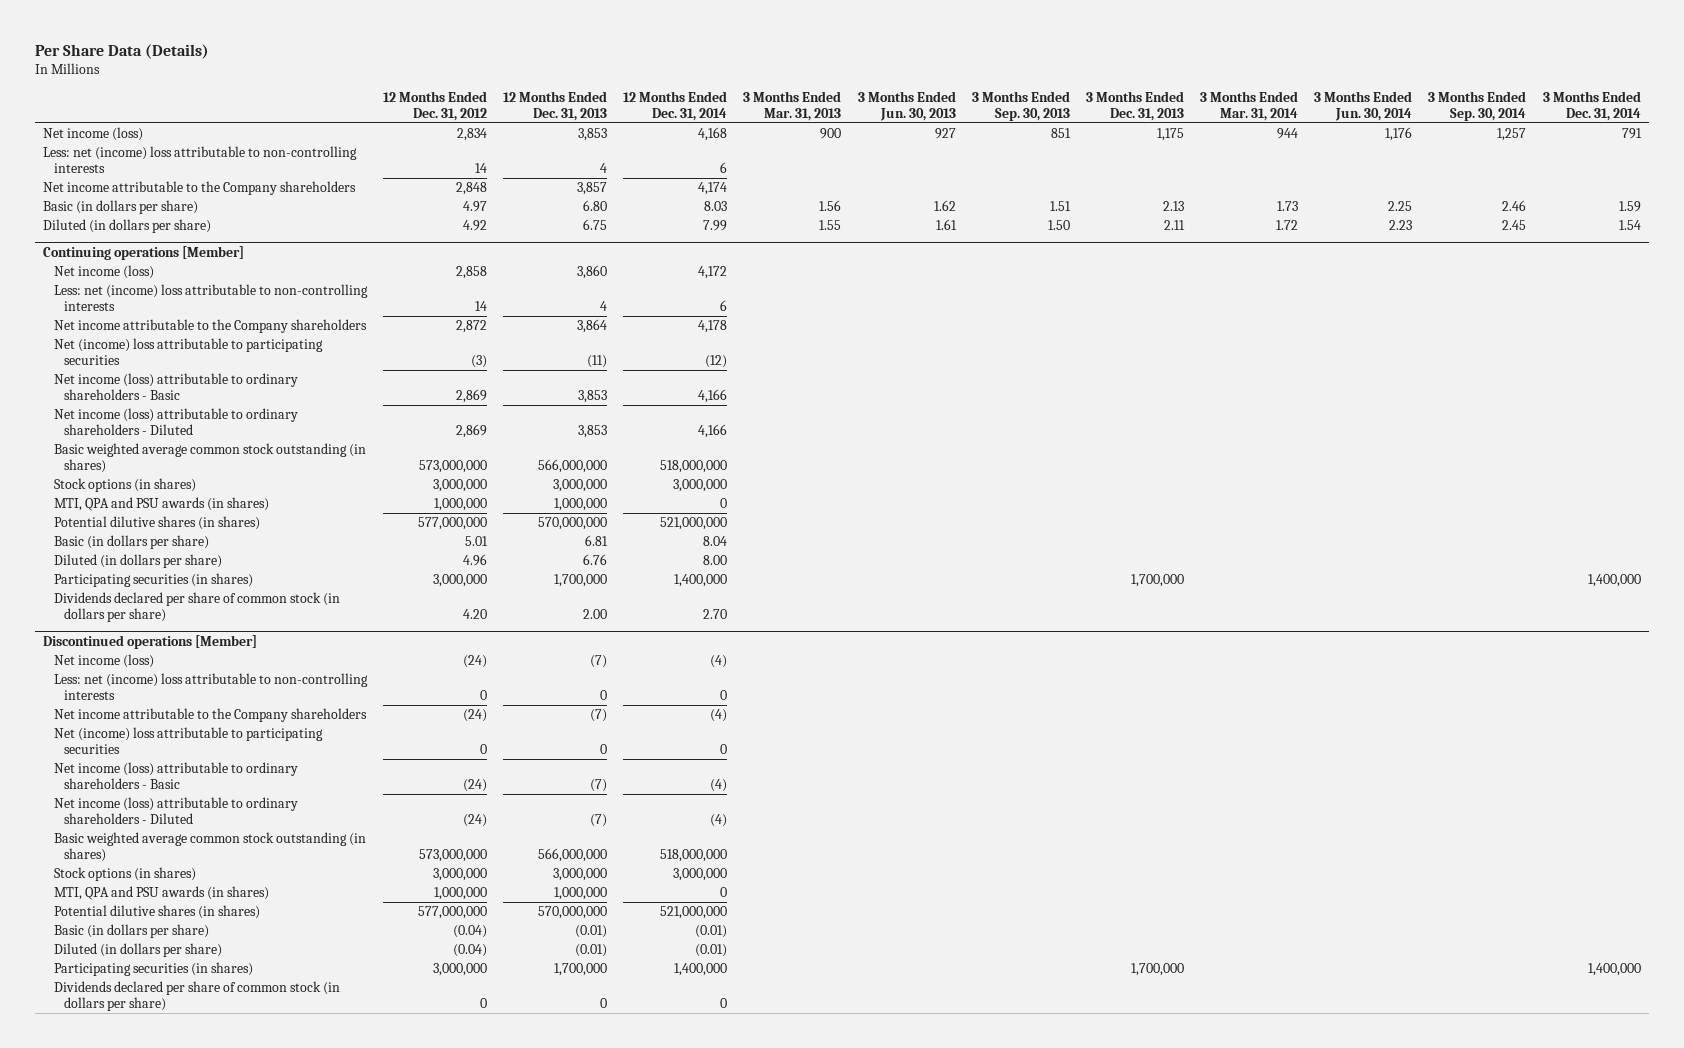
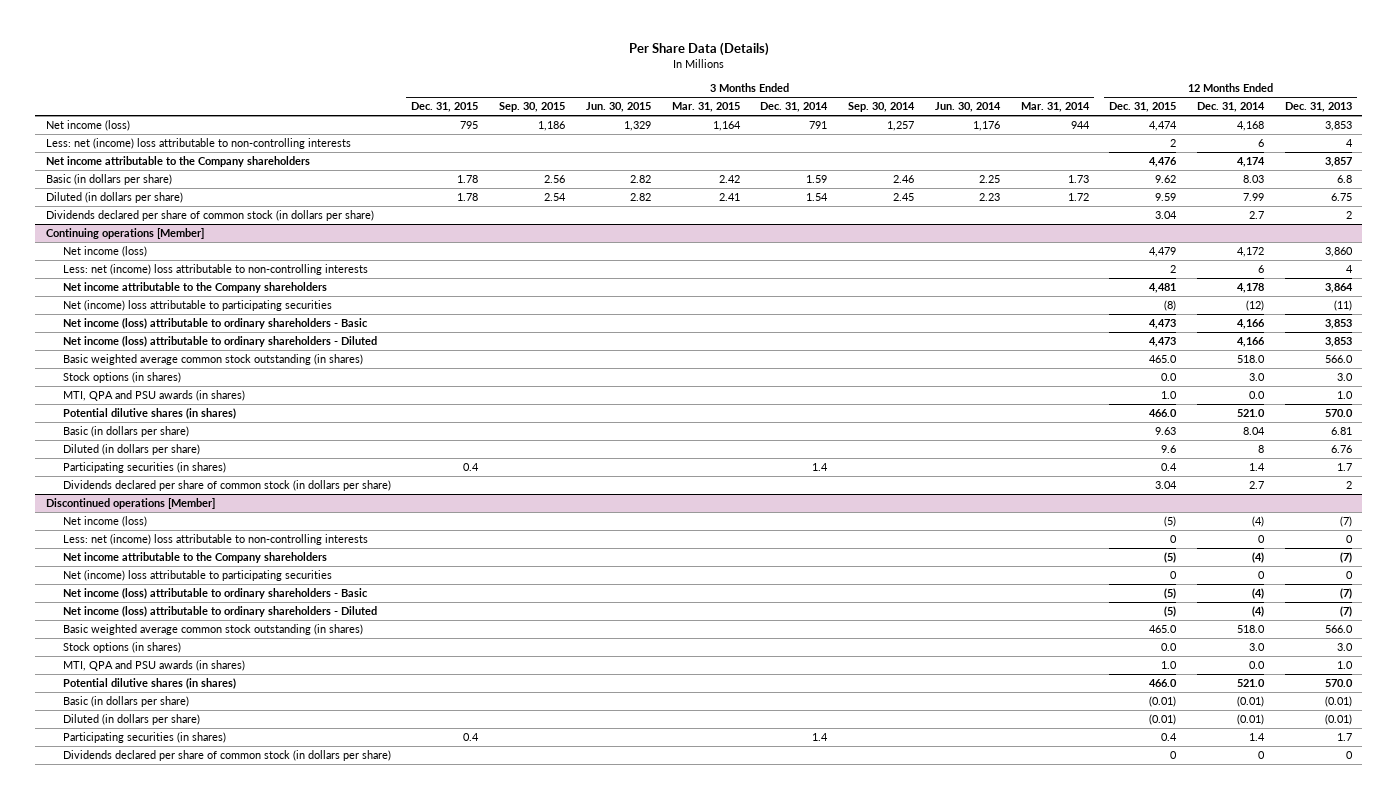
- | 12 Months Ended Dec. 31, 2012 | 12 Months Ended Dec. 31, 2013 | 12 Months Ended Dec. 31, 2014 | 3 Months Ended Mar. 31, 2013 | 3 Months Ended Jun. 30, 2013 | 3 Months Ended Sep. 30, 2013 | 3 Months Ended Dec. 31, 2013 | 3 Months Ended Mar. 31, 2014 | 3 Months Ended Jun. 30, 2014 | 3 Months Ended Sep. 30, 2014 | 3 Months Ended Dec. 31, 2014
+ | 3 Months Ended Dec. 31, 2015 | 3 Months Ended Sep. 30, 2015 | 3 Months Ended Jun. 30, 2015 | 3 Months Ended Mar. 31, 2015 | 3 Months Ended Dec. 31, 2014 | 3 Months Ended Sep. 30, 2014 | 3 Months Ended Jun. 30, 2014 | 3 Months Ended Mar. 31, 2014 | 12 Months Ended Dec. 31, 2015 | 12 Months Ended Dec. 31, 2014 | 12 Months Ended Dec. 31, 2013
- Basic (in dollars per share) | 4.97 | 6.80 | 8.03 | 1.56 | 1.62 | 1.51 | 2.13 | 1.73 | 2.25 | 2.46 | 1.59
+ Basic (in dollars per share) | 1.78 | 2.56 | 2.82 | 2.42 | 1.59 | 2.46 | 2.25 | 1.73 | 9.62 | 8.03 | 6.8
+ Dividends declared per share of common stock (in dollars per share) | | | | | | | | | 3.04 | 2.7 | 2
@ Continuing operations [Member]
- Basic weighted average common stock outstanding (in shares) | 573,000,000 | 566,000,000 | 518,000,000 | | | | | | | |
- Stock options (in shares) | 3,000,000 | 3,000,000 | 3,000,000 | | | | | | | |
- MTI, QPA and PSU awards (in shares) | 1,000,000 | 1,000,000 | 0 | | | | | | | |
- Potential dilutive shares (in shares) | 577,000,000 | 570,000,000 | 521,000,000 | | | | | | | |
+ Basic weighted average common stock outstanding (in shares) | | | | | | | | | 465.0 | 518.0 | 566.0
+ Stock options (in shares) | | | | | | | | | 0.0 | 3.0 | 3.0
+ MTI, QPA and PSU awards (in shares) | | | | | | | | | 1.0 | 0.0 | 1.0
+ Potential dilutive shares (in shares) | | | | | | | | | 466.0 | 521.0 | 570.0
- Diluted (in dollars per share) | 4.96 | 6.76 | 8.00 | | | | | | | |
- Participating securities (in shares) | 3,000,000 | 1,700,000 | 1,400,000 | | | | 1,700,000 | | | | 1,400,000
- Dividends declared per share of common stock (in dollars per share) | 4.20 | 2.00 | 2.70 | | | | | | | |
+ Diluted (in dollars per share) | | | | | | | | | 9.6 | 8 | 6.76
+ Participating securities (in shares) | 0.4 | | | | 1.4 | | | | 0.4 | 1.4 | 1.7
+ Dividends declared per share of common stock (in dollars per share) | | | | | | | | | 3.04 | 2.7 | 2
@ Discontinued operations [Member]
- Basic weighted average common stock outstanding (in shares) | 573,000,000 | 566,000,000 | 518,000,000 | | | | | | | |
- Stock options (in shares) | 3,000,000 | 3,000,000 | 3,000,000 | | | | | | | |
- MTI, QPA and PSU awards (in shares) | 1,000,000 | 1,000,000 | 0 | | | | | | | |
- Potential dilutive shares (in shares) | 577,000,000 | 570,000,000 | 521,000,000 | | | | | | | |
+ Basic weighted average common stock outstanding (in shares) | | | | | | | | | 465.0 | 518.0 | 566.0
+ Stock options (in shares) | | | | | | | | | 0.0 | 3.0 | 3.0
+ MTI, QPA and PSU awards (in shares) | | | | | | | | | 1.0 | 0.0 | 1.0
+ Potential dilutive shares (in shares) | | | | | | | | | 466.0 | 521.0 | 570.0
- Participating securities (in shares) | 3,000,000 | 1,700,000 | 1,400,000 | | | | 1,700,000 | | | | 1,400,000
+ Participating securities (in shares) | 0.4 | | | | 1.4 | | | | 0.4 | 1.4 | 1.7

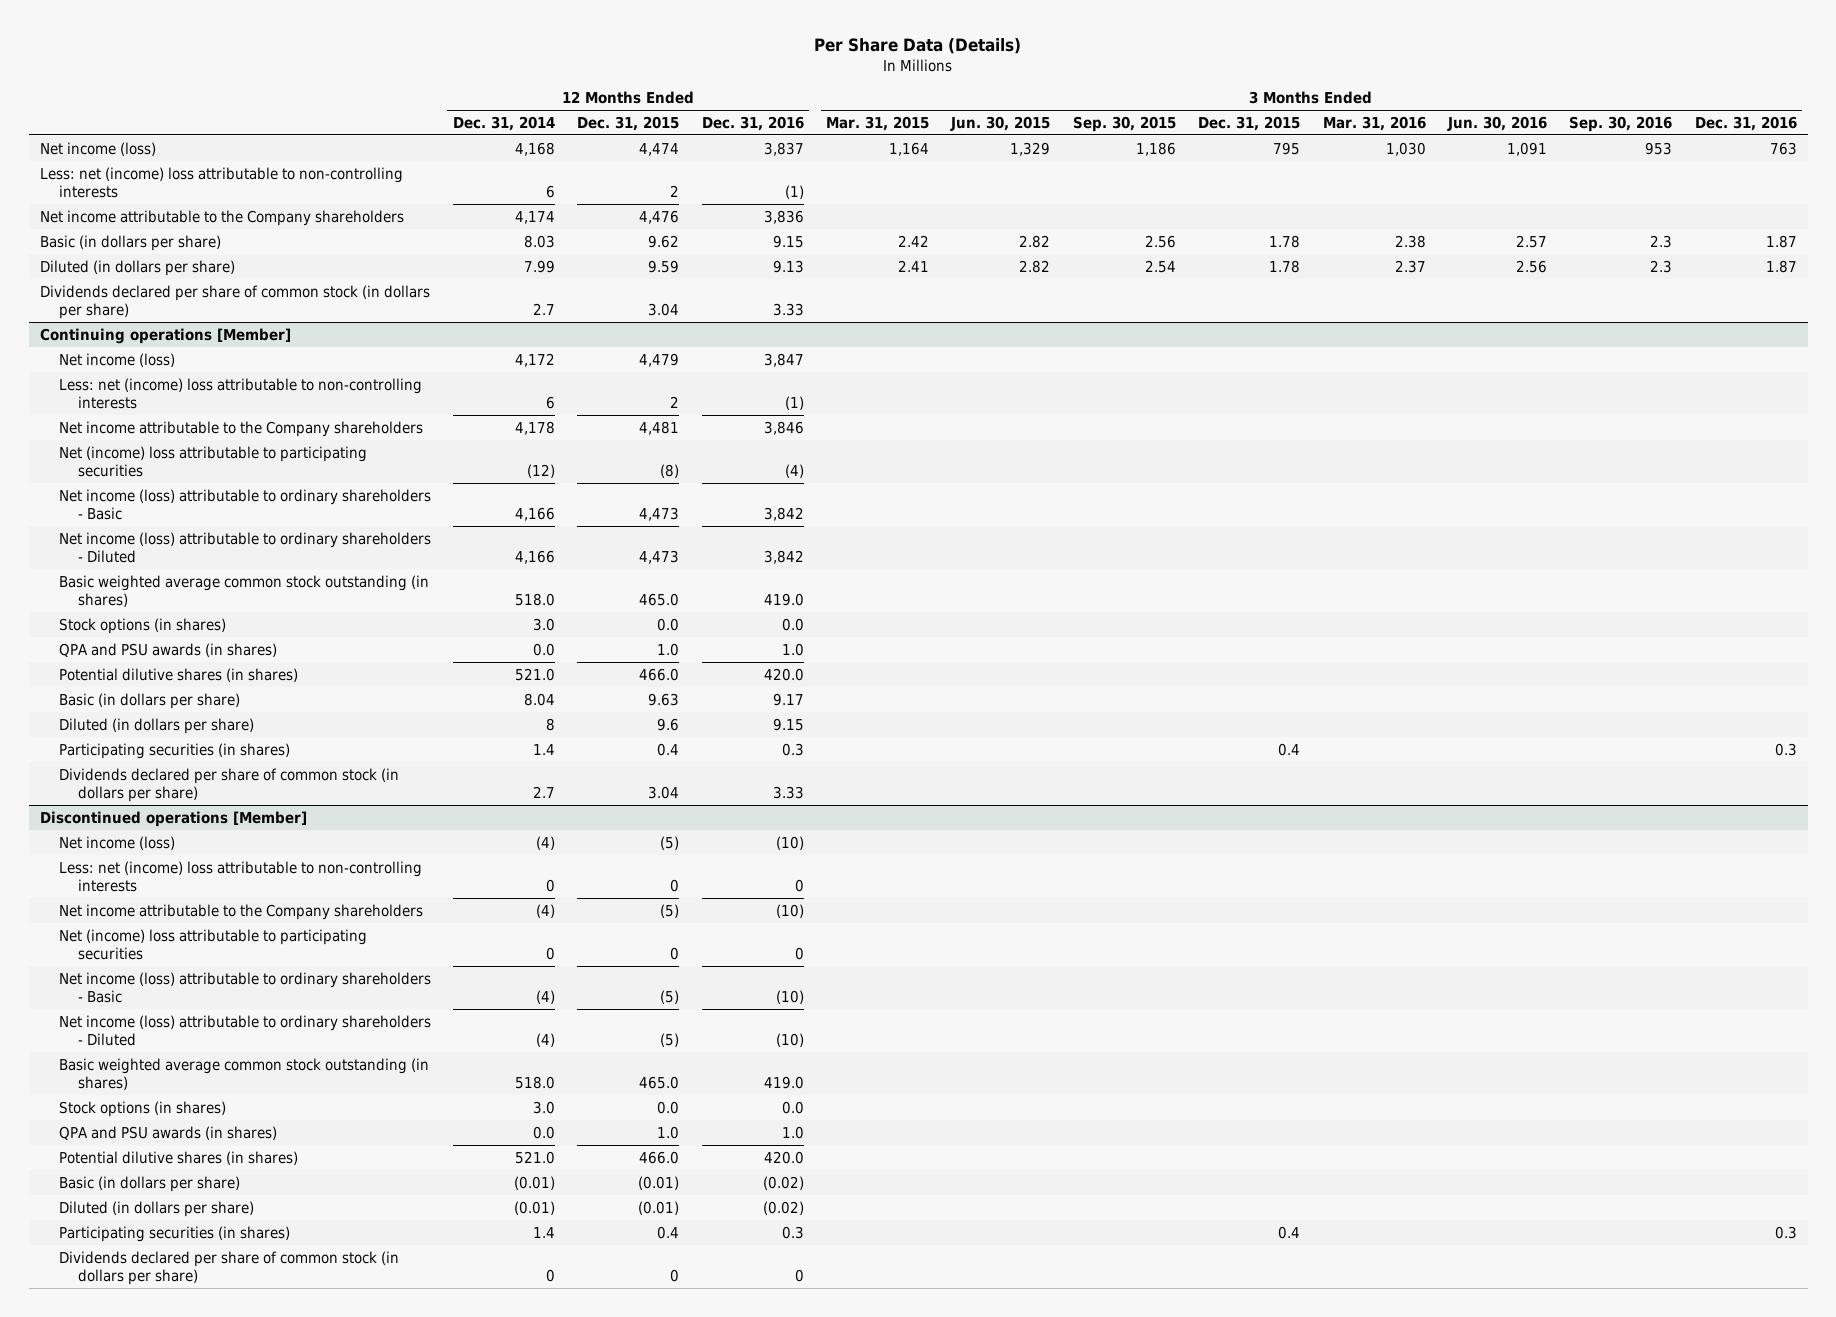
- | 3 Months Ended Dec. 31, 2015 | 3 Months Ended Sep. 30, 2015 | 3 Months Ended Jun. 30, 2015 | 3 Months Ended Mar. 31, 2015 | 3 Months Ended Dec. 31, 2014 | 3 Months Ended Sep. 30, 2014 | 3 Months Ended Jun. 30, 2014 | 3 Months Ended Mar. 31, 2014 | 12 Months Ended Dec. 31, 2015 | 12 Months Ended Dec. 31, 2014 | 12 Months Ended Dec. 31, 2013
+ | 12 Months Ended Dec. 31, 2014 | 12 Months Ended Dec. 31, 2015 | 12 Months Ended Dec. 31, 2016 | 3 Months Ended Mar. 31, 2015 | 3 Months Ended Jun. 30, 2015 | 3 Months Ended Sep. 30, 2015 | 3 Months Ended Dec. 31, 2015 | 3 Months Ended Mar. 31, 2016 | 3 Months Ended Jun. 30, 2016 | 3 Months Ended Sep. 30, 2016 | 3 Months Ended Dec. 31, 2016
@ Continuing operations [Member]
- MTI, QPA and PSU awards (in shares) | | | | | | | | | 1.0 | 0.0 | 1.0
+ QPA and PSU awards (in shares) | 0.0 | 1.0 | 1.0 | | | | | | | |
@ Discontinued operations [Member]
- MTI, QPA and PSU awards (in shares) | | | | | | | | | 1.0 | 0.0 | 1.0
+ QPA and PSU awards (in shares) | 0.0 | 1.0 | 1.0 | | | | | | | |

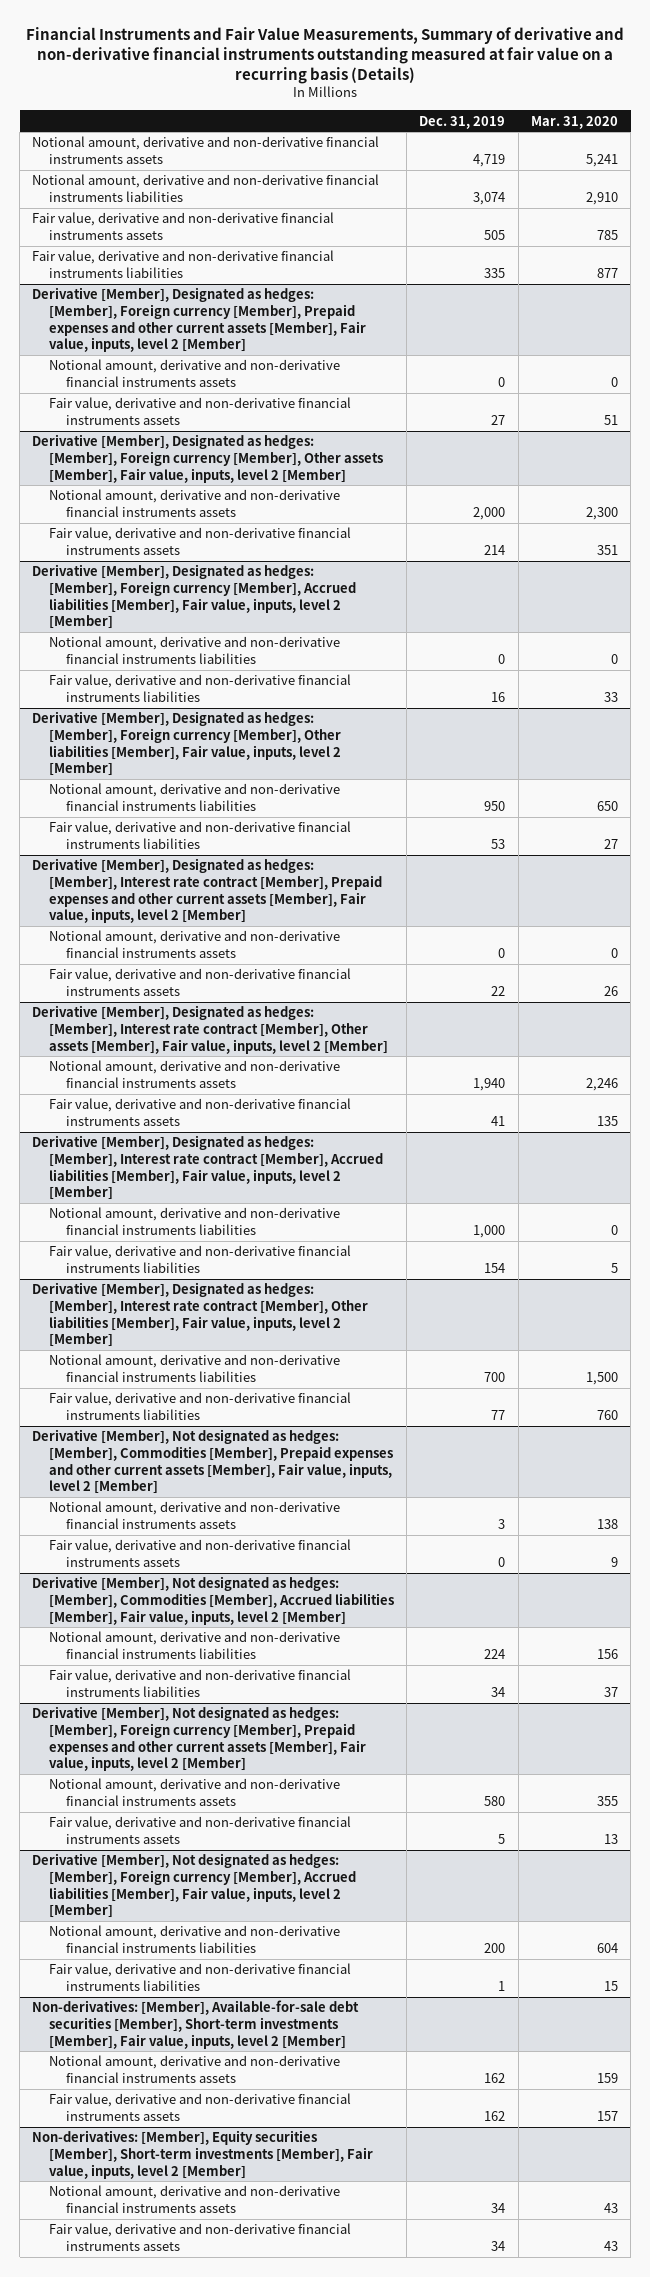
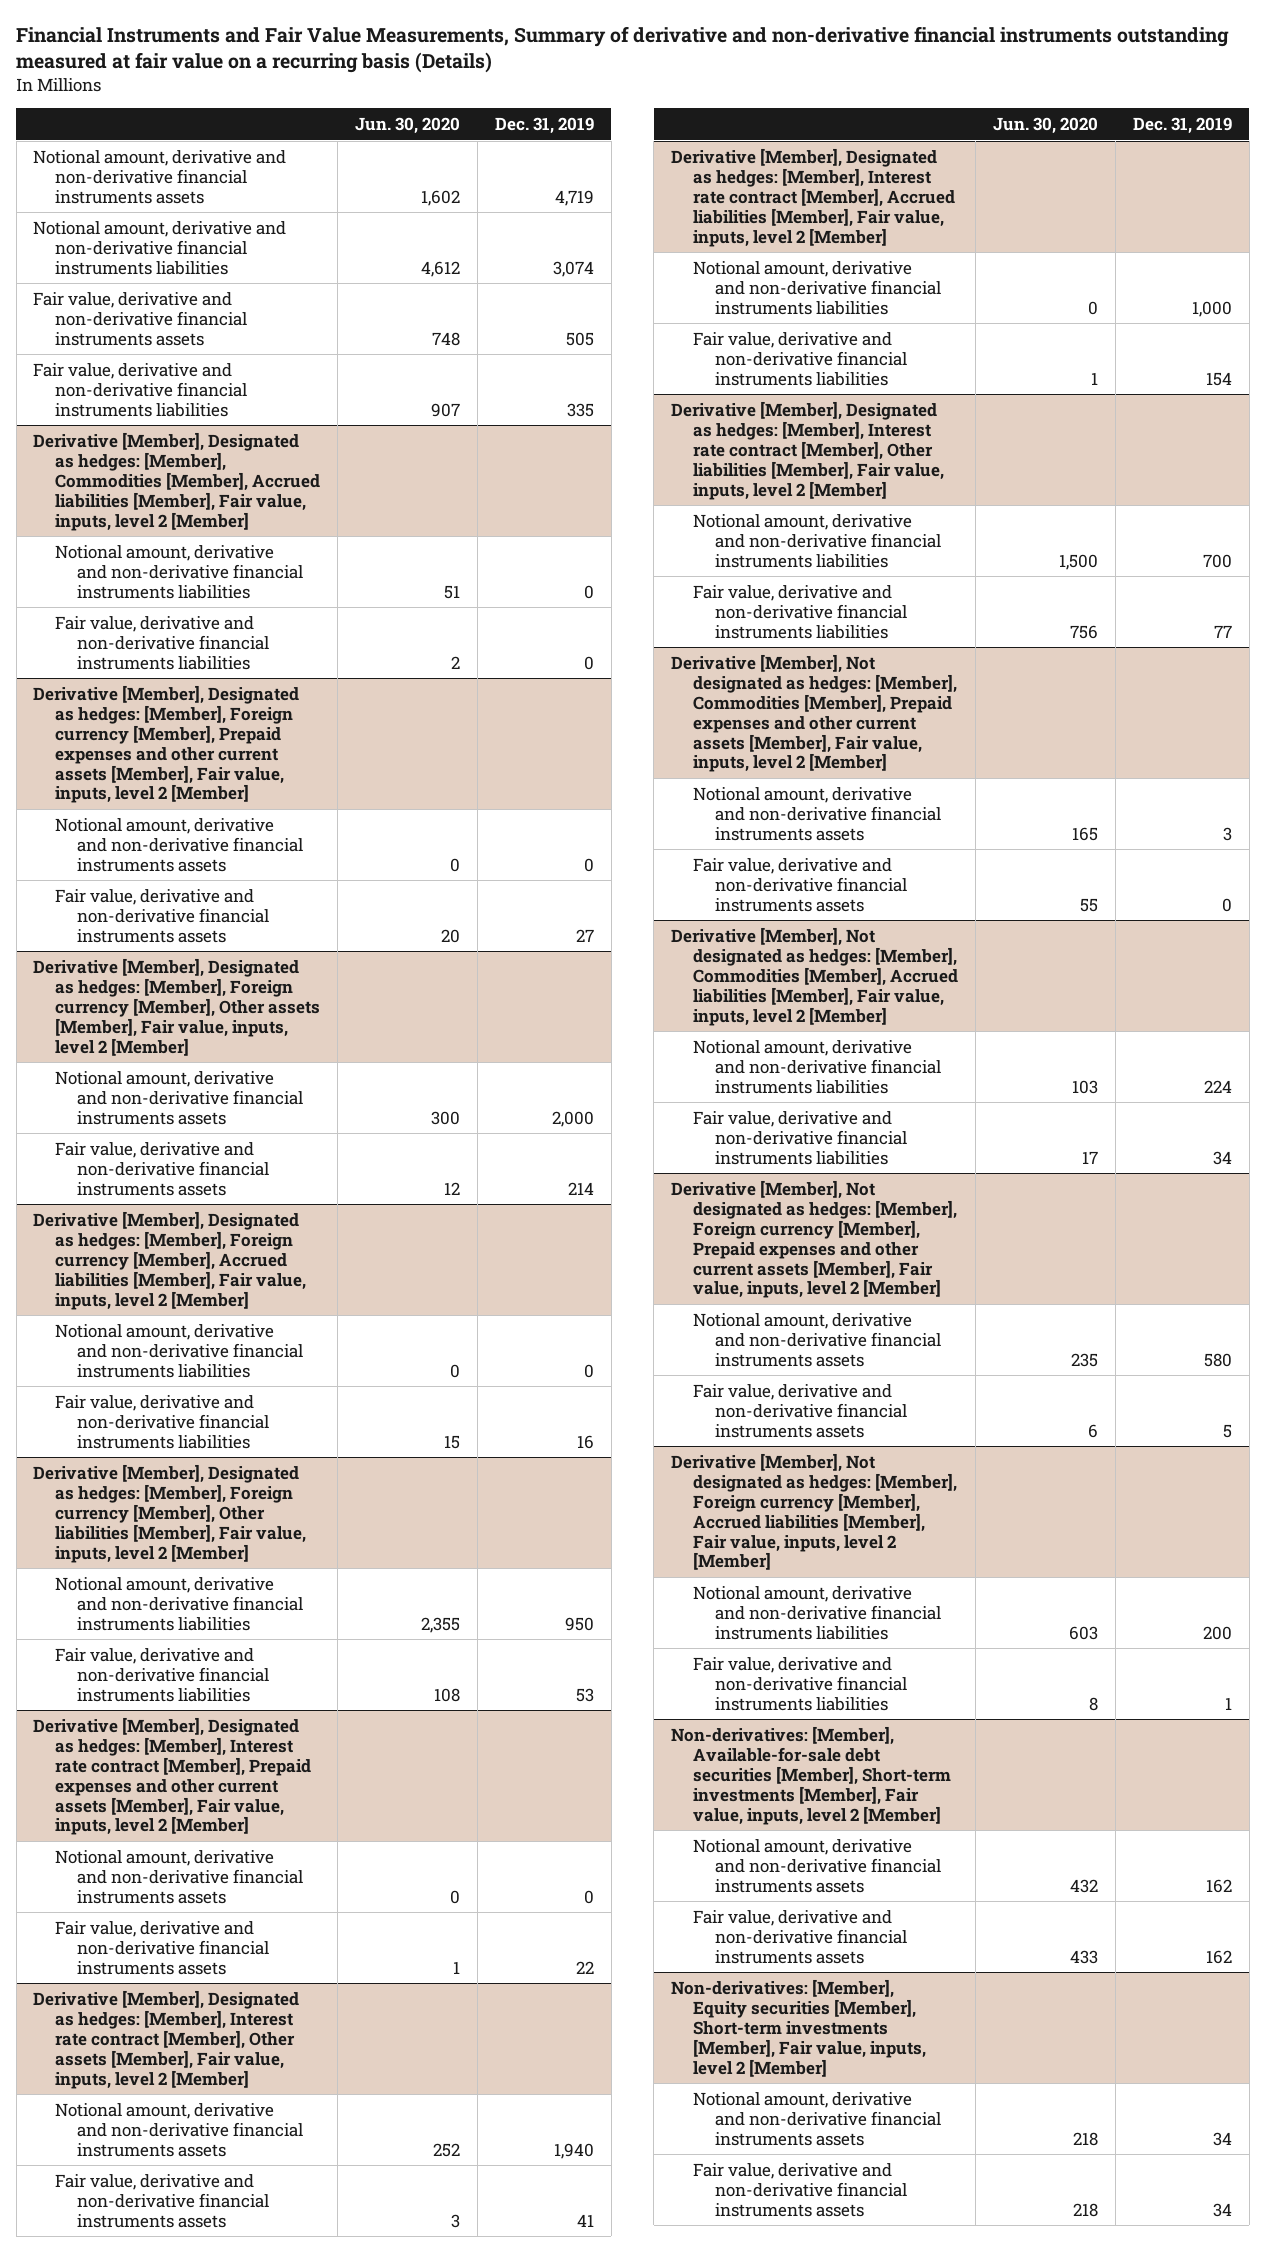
- | Dec. 31, 2019 | Mar. 31, 2020
+ | Jun. 30, 2020 | Dec. 31, 2019
+ Derivative [Member], Designated as hedges: [Member], Commodities [Member], Accrued liabilities [Member], Fair value, inputs, level 2 [Member]
+ Notional amount, derivative and non-derivative financial instruments liabilities | 51 | 0
+ Fair value, derivative and non-derivative financial instruments liabilities | 2 | 0

